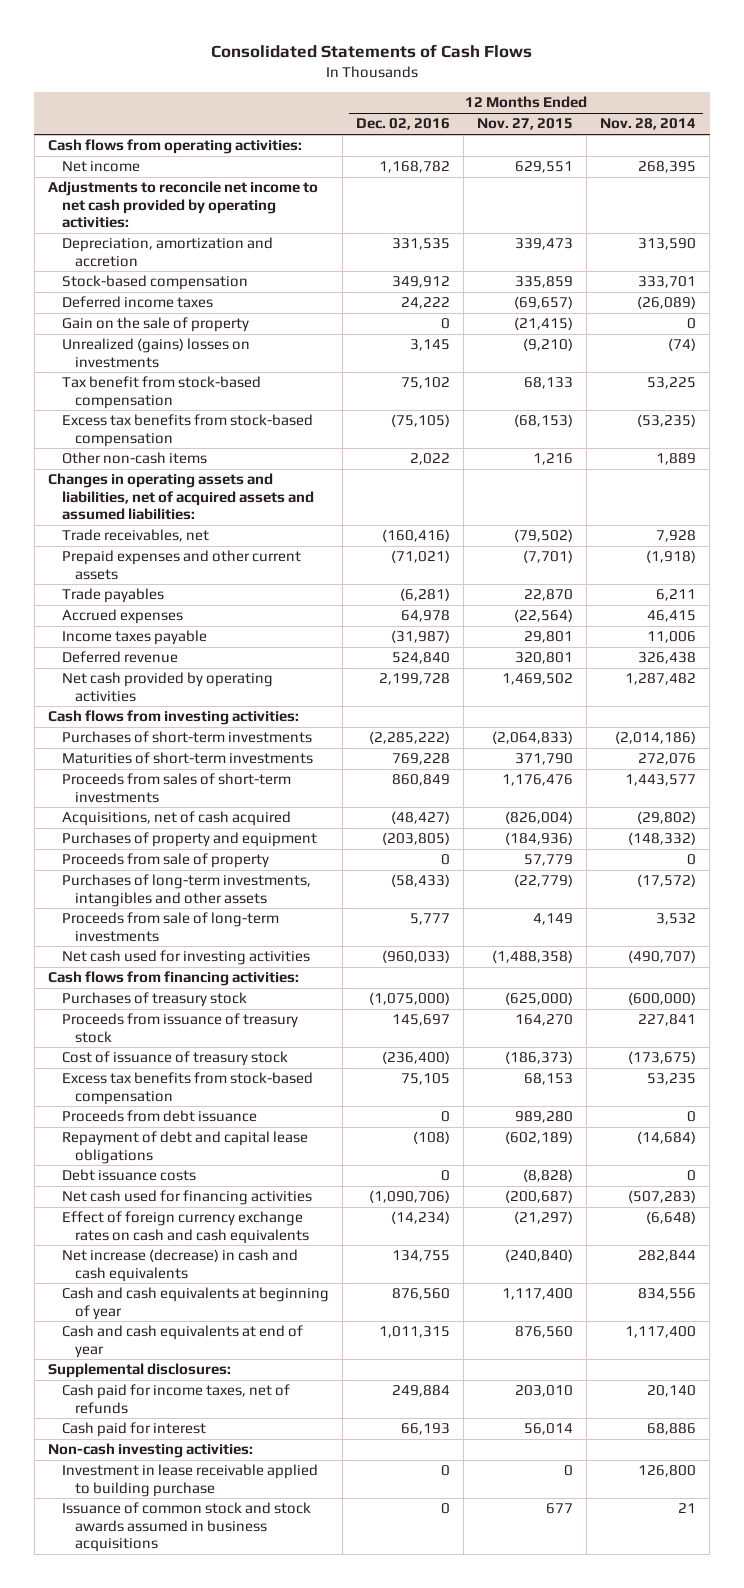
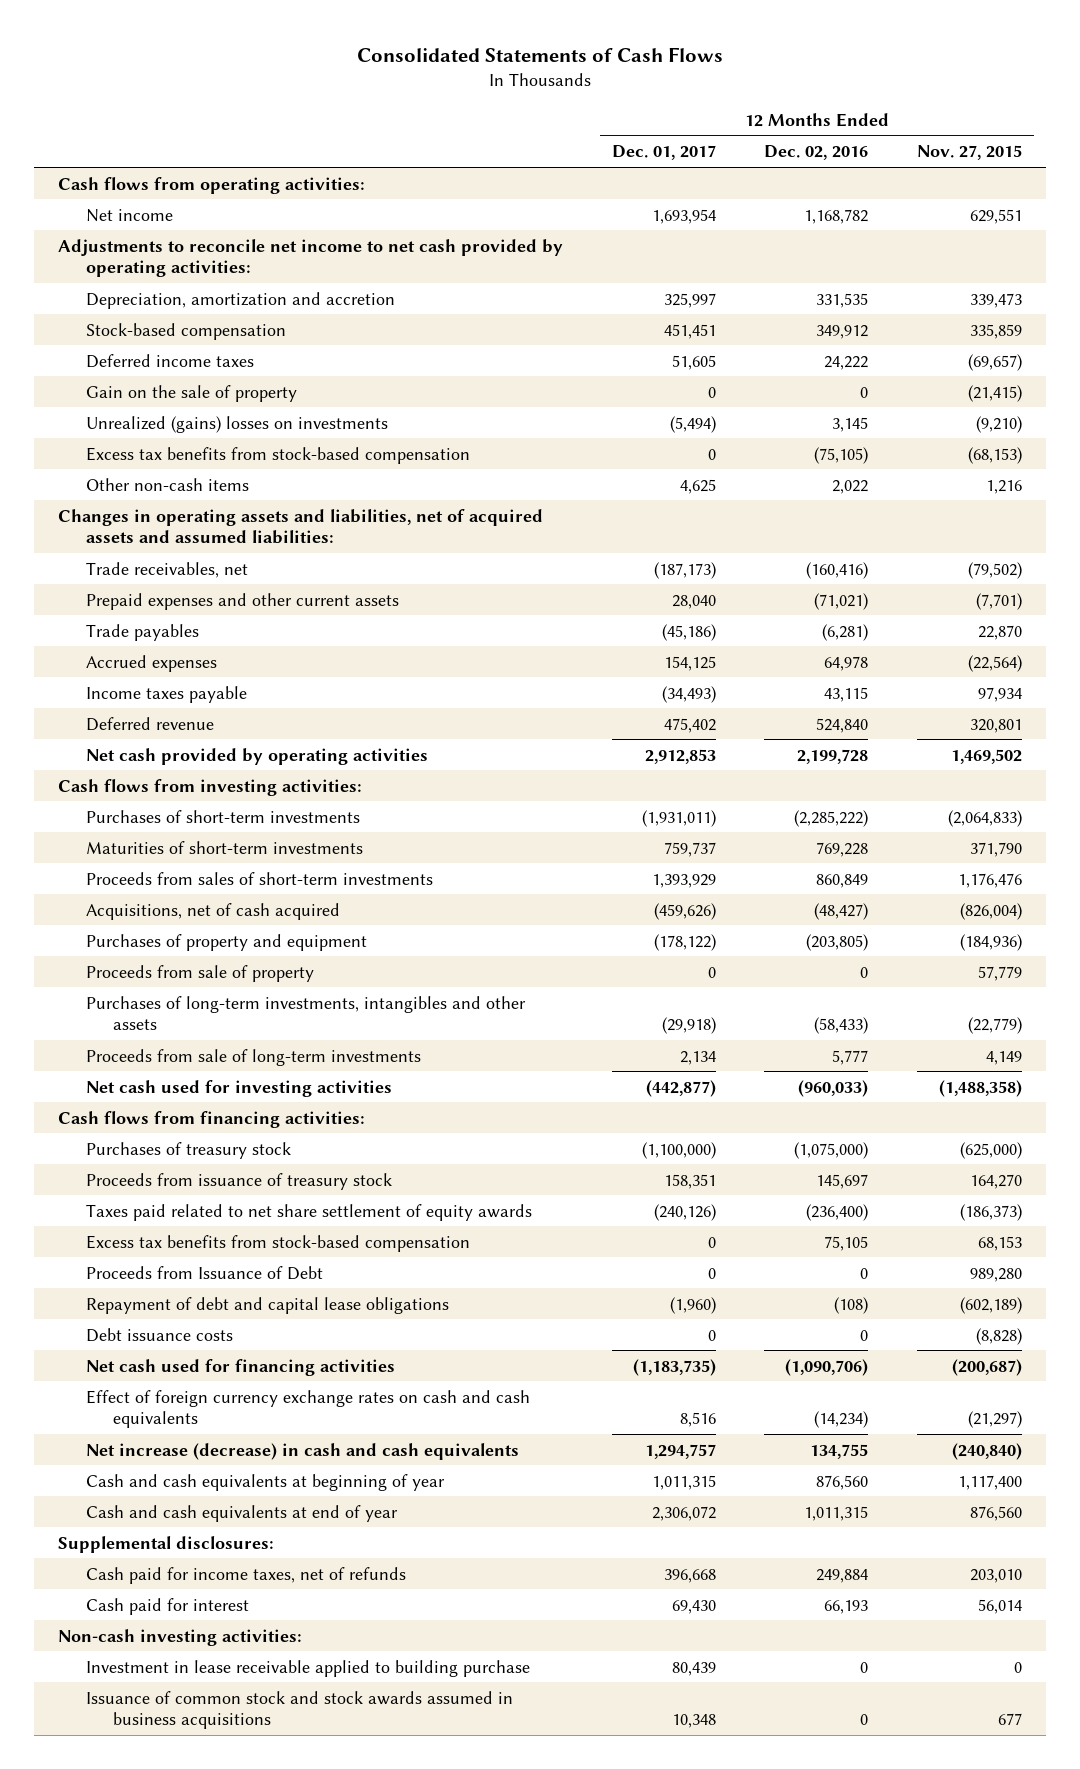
- | 12 Months Ended Dec. 02, 2016 | 12 Months Ended Nov. 27, 2015 | 12 Months Ended Nov. 28, 2014
+ | 12 Months Ended Dec. 01, 2017 | 12 Months Ended Dec. 02, 2016 | 12 Months Ended Nov. 27, 2015
- Tax benefit from stock-based compensation | 75,102 | 68,133 | 53,225
- Income taxes payable | (31,987) | 29,801 | 11,006
+ Income taxes payable | (34,493) | 43,115 | 97,934
- Cost of issuance of treasury stock | (236,400) | (186,373) | (173,675)
+ Taxes paid related to net share settlement of equity awards | (240,126) | (236,400) | (186,373)
- Proceeds from debt issuance | 0 | 989,280 | 0
+ Proceeds from Issuance of Debt | 0 | 0 | 989,280

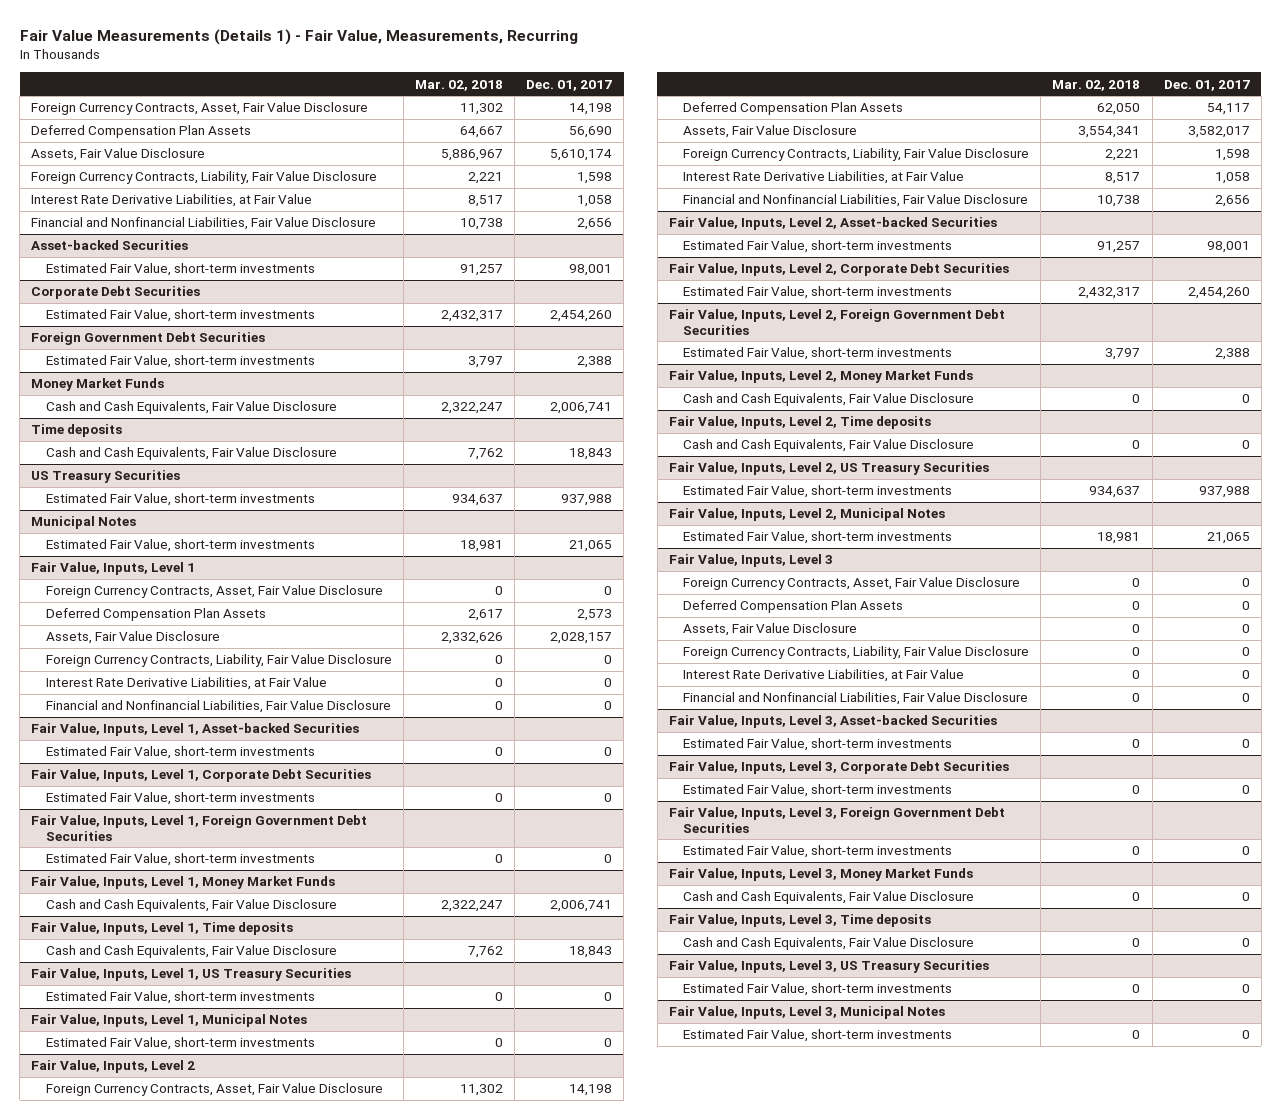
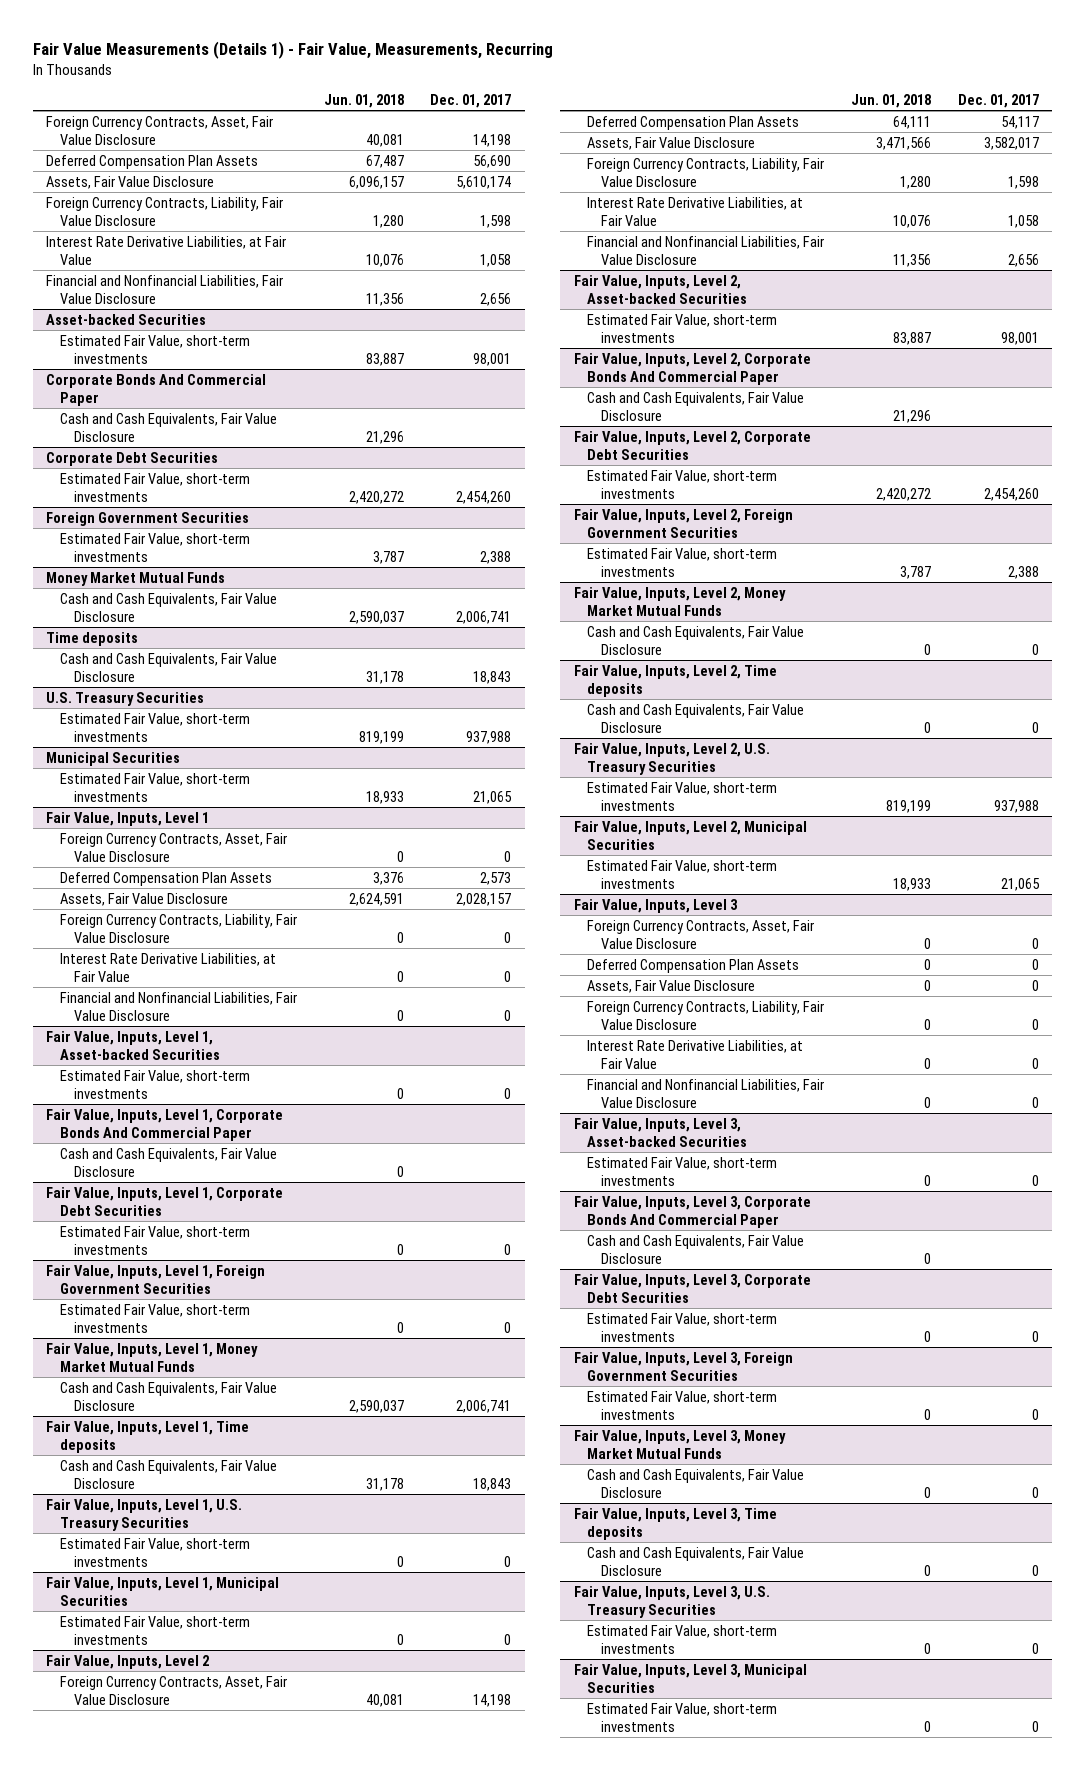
- | Mar. 02, 2018 | Dec. 01, 2017
+ | Jun. 01, 2018 | Dec. 01, 2017
+ Corporate Bonds And Commercial Paper
+ Cash and Cash Equivalents, Fair Value Disclosure | 21,296 |
- Foreign Government Debt Securities
+ Foreign Government Securities
- Money Market Funds
+ Money Market Mutual Funds
- US Treasury Securities
+ U.S. Treasury Securities
- Municipal Notes
+ Municipal Securities
+ Fair Value, Inputs, Level 1, Corporate Bonds And Commercial Paper
+ Cash and Cash Equivalents, Fair Value Disclosure | 0 |
- Fair Value, Inputs, Level 1, Foreign Government Debt Securities
+ Fair Value, Inputs, Level 1, Foreign Government Securities
- Fair Value, Inputs, Level 1, Money Market Funds
+ Fair Value, Inputs, Level 1, Money Market Mutual Funds
- Fair Value, Inputs, Level 1, US Treasury Securities
+ Fair Value, Inputs, Level 1, U.S. Treasury Securities
- Fair Value, Inputs, Level 1, Municipal Notes
+ Fair Value, Inputs, Level 1, Municipal Securities
+ Fair Value, Inputs, Level 2, Corporate Bonds And Commercial Paper
+ Cash and Cash Equivalents, Fair Value Disclosure | 21,296 |
- Fair Value, Inputs, Level 2, Foreign Government Debt Securities
+ Fair Value, Inputs, Level 2, Foreign Government Securities
- Fair Value, Inputs, Level 2, Money Market Funds
+ Fair Value, Inputs, Level 2, Money Market Mutual Funds
- Fair Value, Inputs, Level 2, US Treasury Securities
+ Fair Value, Inputs, Level 2, U.S. Treasury Securities
- Fair Value, Inputs, Level 2, Municipal Notes
+ Fair Value, Inputs, Level 2, Municipal Securities
+ Fair Value, Inputs, Level 3, Corporate Bonds And Commercial Paper
+ Cash and Cash Equivalents, Fair Value Disclosure | 0 |
- Fair Value, Inputs, Level 3, Foreign Government Debt Securities
+ Fair Value, Inputs, Level 3, Foreign Government Securities
- Fair Value, Inputs, Level 3, Money Market Funds
+ Fair Value, Inputs, Level 3, Money Market Mutual Funds
- Fair Value, Inputs, Level 3, US Treasury Securities
+ Fair Value, Inputs, Level 3, U.S. Treasury Securities
- Fair Value, Inputs, Level 3, Municipal Notes
+ Fair Value, Inputs, Level 3, Municipal Securities

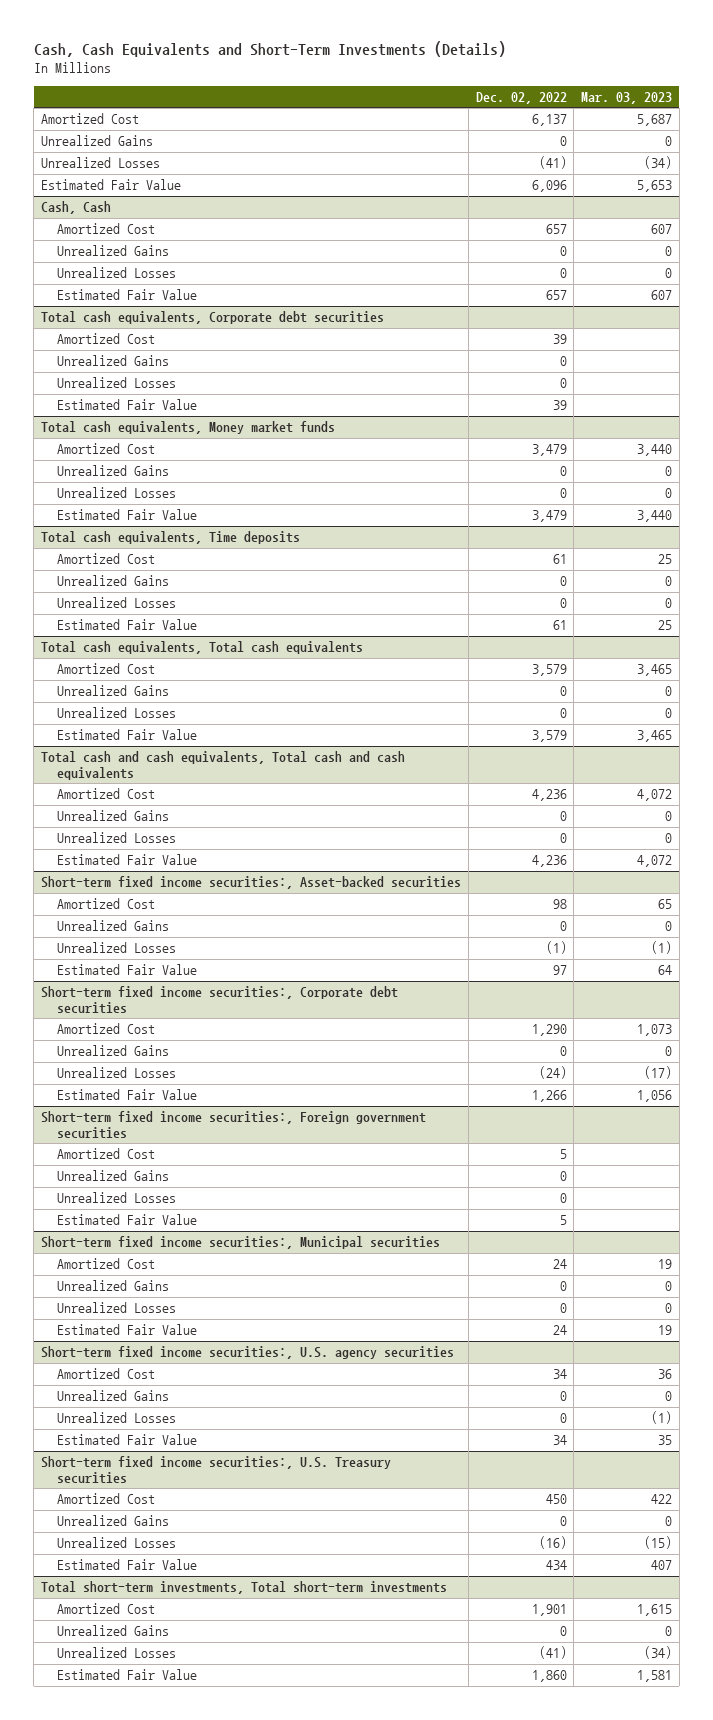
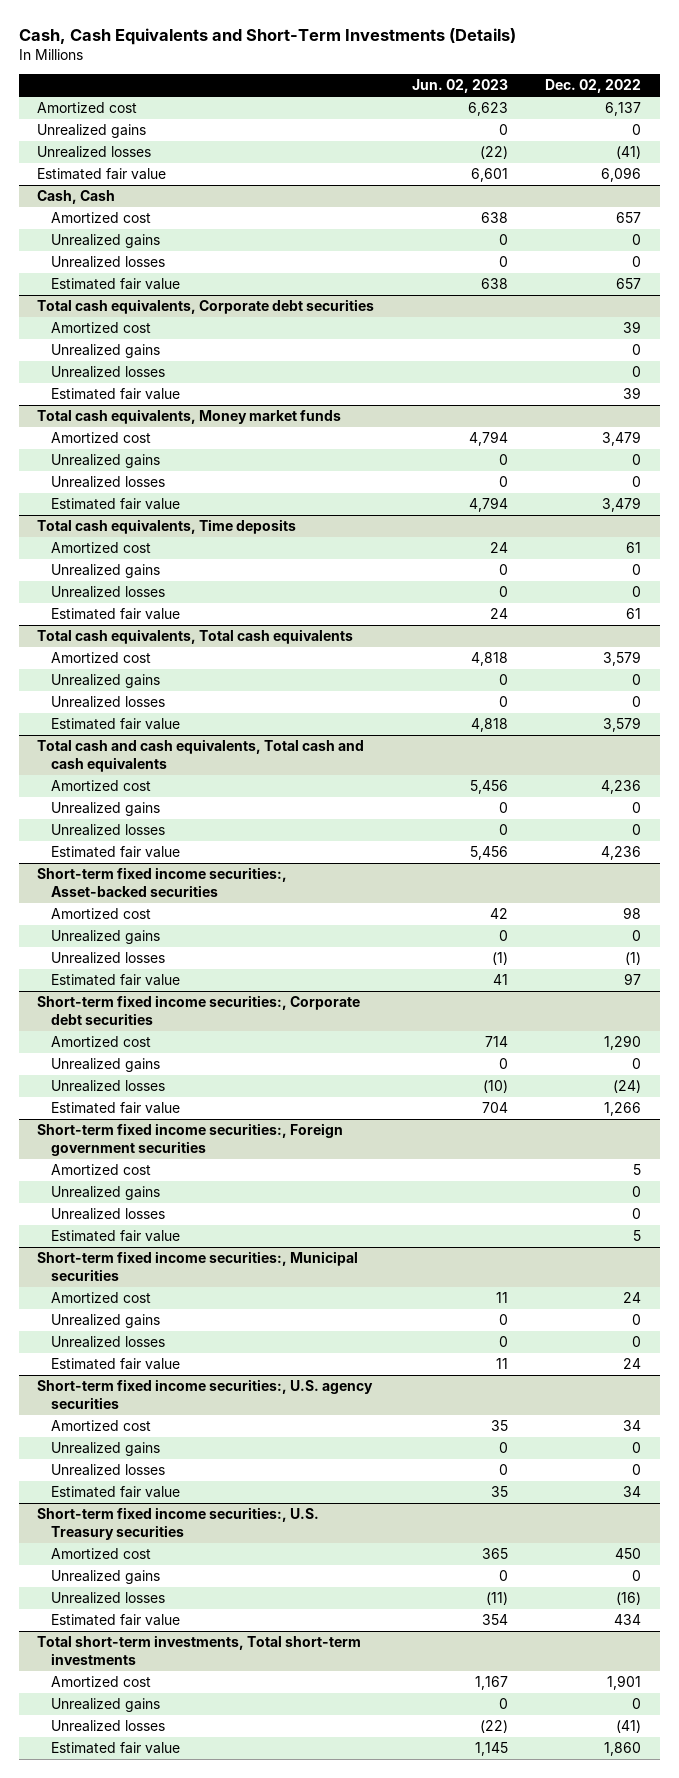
- | Dec. 02, 2022 | Mar. 03, 2023
+ | Jun. 02, 2023 | Dec. 02, 2022
- Amortized Cost | 6,137 | 5,687
- Unrealized Gains | 0 | 0
- Unrealized Losses | (41) | (34)
- Estimated Fair Value | 6,096 | 5,653
+ Amortized cost | 6,623 | 6,137
+ Unrealized gains | 0 | 0
+ Unrealized losses | (22) | (41)
+ Estimated fair value | 6,601 | 6,096
@ Cash, Cash
- Amortized Cost | 657 | 607
- Unrealized Gains | 0 | 0
- Unrealized Losses | 0 | 0
- Estimated Fair Value | 657 | 607
+ Amortized cost | 638 | 657
+ Unrealized gains | 0 | 0
+ Unrealized losses | 0 | 0
+ Estimated fair value | 638 | 657
@ Total cash equivalents, Corporate debt securities
- Amortized Cost | 39 |
- Unrealized Gains | 0 |
- Unrealized Losses | 0 |
- Estimated Fair Value | 39 |
+ Amortized cost | | 39
+ Unrealized gains | | 0
+ Unrealized losses | | 0
+ Estimated fair value | | 39
@ Total cash equivalents, Money market funds
- Amortized Cost | 3,479 | 3,440
- Unrealized Gains | 0 | 0
- Unrealized Losses | 0 | 0
- Estimated Fair Value | 3,479 | 3,440
+ Amortized cost | 4,794 | 3,479
+ Unrealized gains | 0 | 0
+ Unrealized losses | 0 | 0
+ Estimated fair value | 4,794 | 3,479
@ Total cash equivalents, Time deposits
- Amortized Cost | 61 | 25
- Unrealized Gains | 0 | 0
- Unrealized Losses | 0 | 0
- Estimated Fair Value | 61 | 25
+ Amortized cost | 24 | 61
+ Unrealized gains | 0 | 0
+ Unrealized losses | 0 | 0
+ Estimated fair value | 24 | 61
@ Total cash equivalents, Total cash equivalents
- Amortized Cost | 3,579 | 3,465
- Unrealized Gains | 0 | 0
- Unrealized Losses | 0 | 0
- Estimated Fair Value | 3,579 | 3,465
+ Amortized cost | 4,818 | 3,579
+ Unrealized gains | 0 | 0
+ Unrealized losses | 0 | 0
+ Estimated fair value | 4,818 | 3,579
@ Total cash and cash equivalents, Total cash and cash equivalents
- Amortized Cost | 4,236 | 4,072
- Unrealized Gains | 0 | 0
- Unrealized Losses | 0 | 0
- Estimated Fair Value | 4,236 | 4,072
+ Amortized cost | 5,456 | 4,236
+ Unrealized gains | 0 | 0
+ Unrealized losses | 0 | 0
+ Estimated fair value | 5,456 | 4,236
@ Short-term fixed income securities:, Asset-backed securities
- Amortized Cost | 98 | 65
- Unrealized Gains | 0 | 0
- Unrealized Losses | (1) | (1)
- Estimated Fair Value | 97 | 64
+ Amortized cost | 42 | 98
+ Unrealized gains | 0 | 0
+ Unrealized losses | (1) | (1)
+ Estimated fair value | 41 | 97
@ Short-term fixed income securities:, Corporate debt securities
- Amortized Cost | 1,290 | 1,073
- Unrealized Gains | 0 | 0
- Unrealized Losses | (24) | (17)
- Estimated Fair Value | 1,266 | 1,056
+ Amortized cost | 714 | 1,290
+ Unrealized gains | 0 | 0
+ Unrealized losses | (10) | (24)
+ Estimated fair value | 704 | 1,266
@ Short-term fixed income securities:, Foreign government securities
- Amortized Cost | 5 |
- Unrealized Gains | 0 |
- Unrealized Losses | 0 |
- Estimated Fair Value | 5 |
+ Amortized cost | | 5
+ Unrealized gains | | 0
+ Unrealized losses | | 0
+ Estimated fair value | | 5
@ Short-term fixed income securities:, Municipal securities
- Amortized Cost | 24 | 19
- Unrealized Gains | 0 | 0
- Unrealized Losses | 0 | 0
- Estimated Fair Value | 24 | 19
+ Amortized cost | 11 | 24
+ Unrealized gains | 0 | 0
+ Unrealized losses | 0 | 0
+ Estimated fair value | 11 | 24
@ Short-term fixed income securities:, U.S. agency securities
- Amortized Cost | 34 | 36
- Unrealized Gains | 0 | 0
- Unrealized Losses | 0 | (1)
- Estimated Fair Value | 34 | 35
+ Amortized cost | 35 | 34
+ Unrealized gains | 0 | 0
+ Unrealized losses | 0 | 0
+ Estimated fair value | 35 | 34
@ Short-term fixed income securities:, U.S. Treasury securities
- Amortized Cost | 450 | 422
- Unrealized Gains | 0 | 0
- Unrealized Losses | (16) | (15)
- Estimated Fair Value | 434 | 407
+ Amortized cost | 365 | 450
+ Unrealized gains | 0 | 0
+ Unrealized losses | (11) | (16)
+ Estimated fair value | 354 | 434
@ Total short-term investments, Total short-term investments
- Amortized Cost | 1,901 | 1,615
- Unrealized Gains | 0 | 0
- Unrealized Losses | (41) | (34)
- Estimated Fair Value | 1,860 | 1,581
+ Amortized cost | 1,167 | 1,901
+ Unrealized gains | 0 | 0
+ Unrealized losses | (22) | (41)
+ Estimated fair value | 1,145 | 1,860

